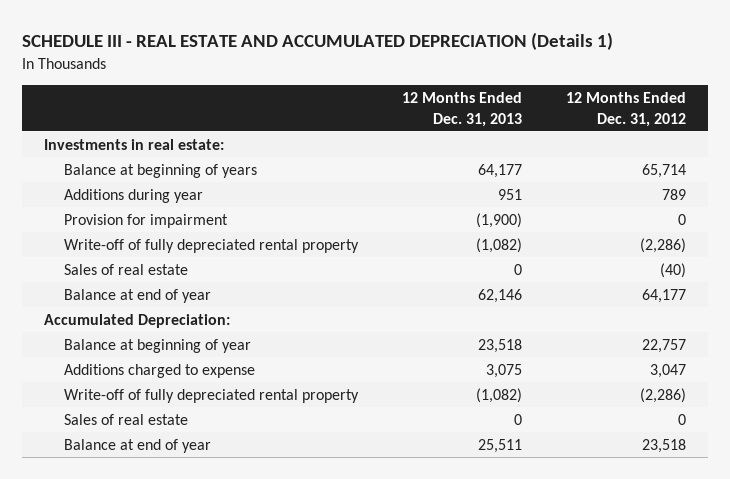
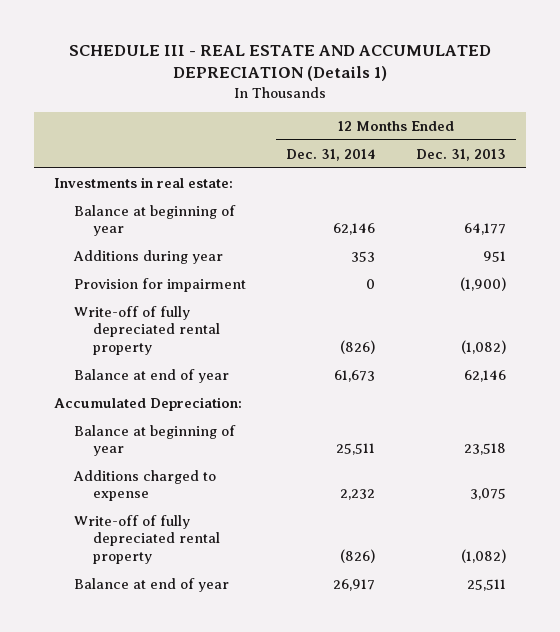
- | 12 Months Ended Dec. 31, 2013 | 12 Months Ended Dec. 31, 2012
+ | 12 Months Ended Dec. 31, 2014 | 12 Months Ended Dec. 31, 2013
- Balance at beginning of years | 64,177 | 65,714
+ Balance at beginning of year | 62,146 | 64,177
- Sales of real estate | 0 | (40)
- Sales of real estate | 0 | 0

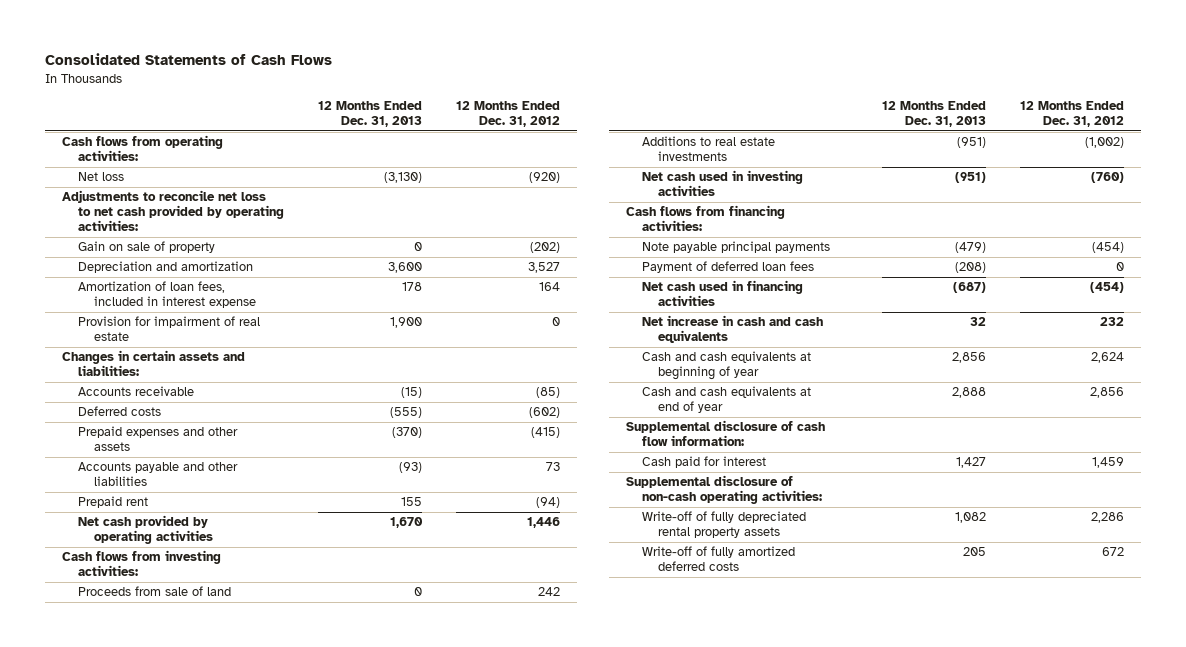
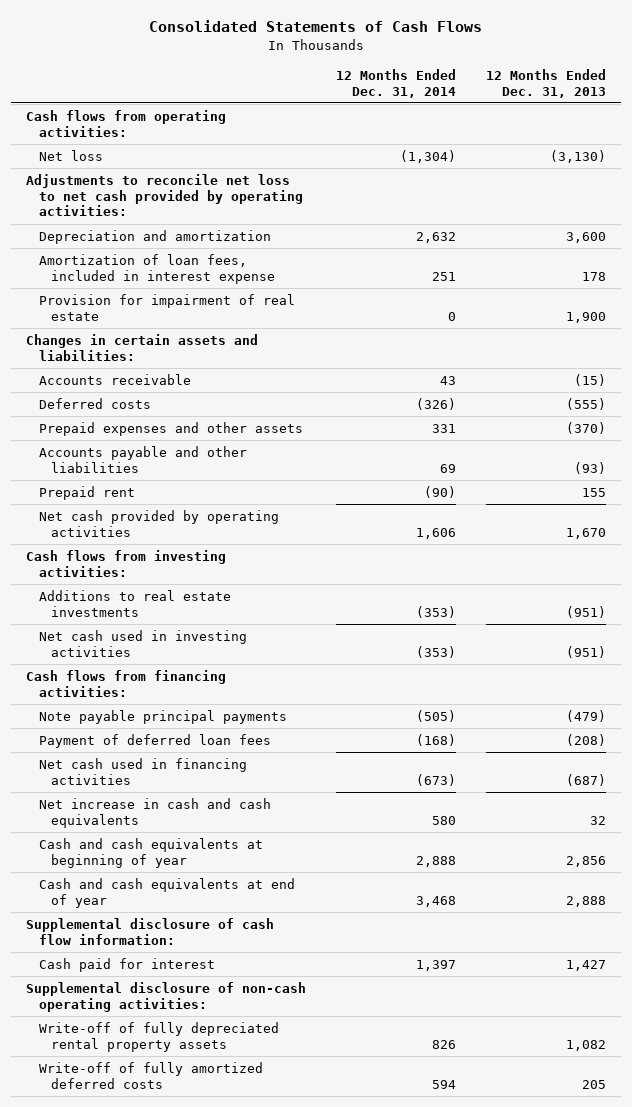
- | 12 Months Ended Dec. 31, 2013 | 12 Months Ended Dec. 31, 2012
+ | 12 Months Ended Dec. 31, 2014 | 12 Months Ended Dec. 31, 2013
- Gain on sale of property | 0 | (202)
- Proceeds from sale of land | 0 | 242

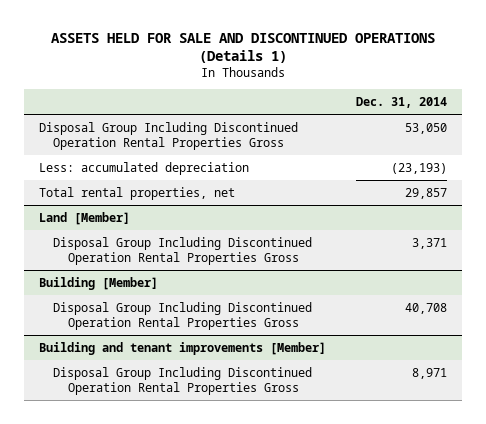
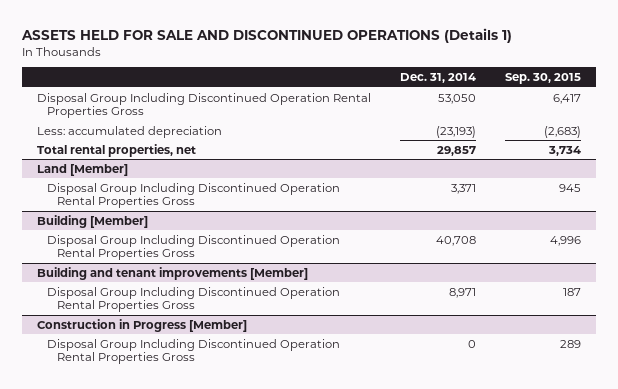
- | Dec. 31, 2014
+ | Dec. 31, 2014 | Sep. 30, 2015
+ Construction in Progress [Member]
+ Disposal Group Including Discontinued Operation Rental Properties Gross | 0 | 289

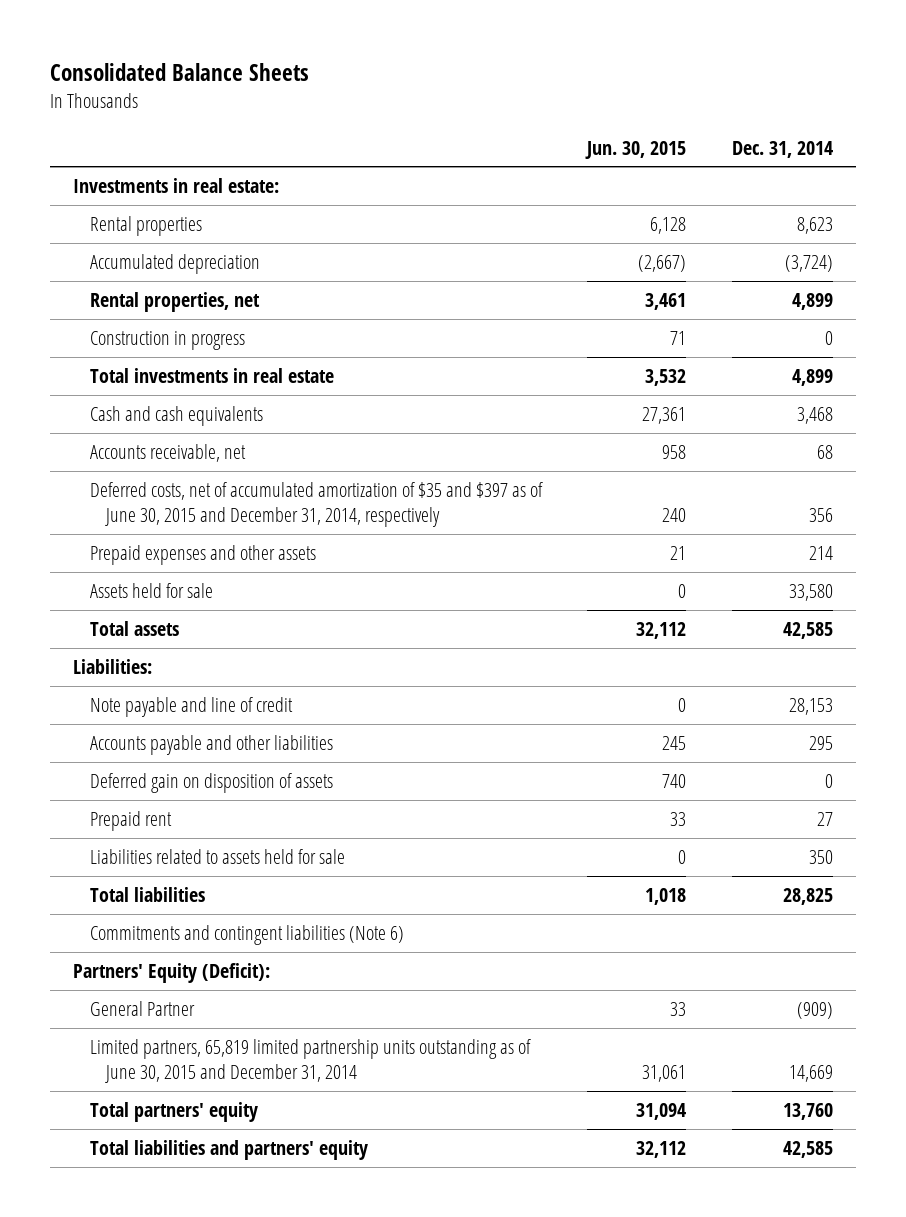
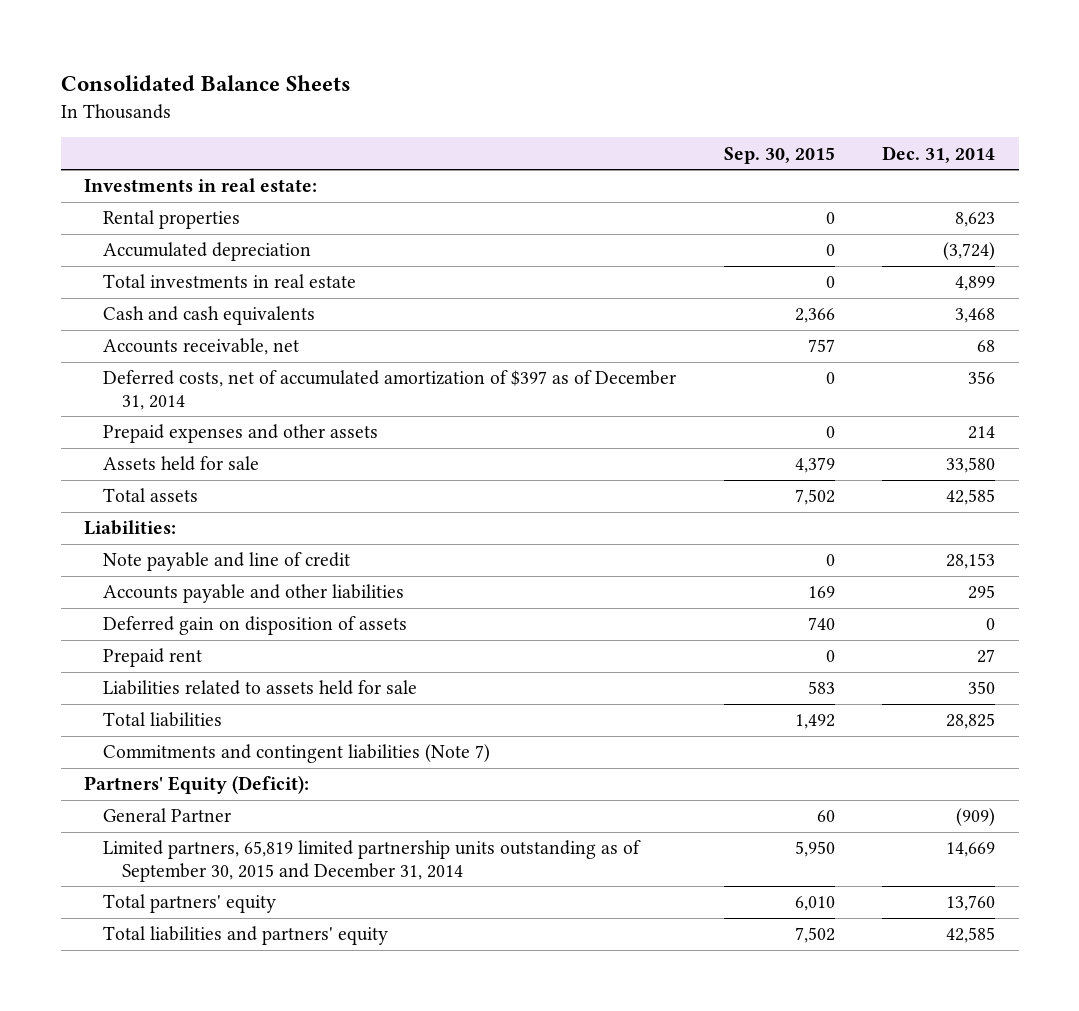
- | Jun. 30, 2015 | Dec. 31, 2014
+ | Sep. 30, 2015 | Dec. 31, 2014
- Rental properties, net | 3,461 | 4,899
- Construction in progress | 71 | 0
- Deferred costs, net of accumulated amortization of $35 and $397 as of June 30, 2015 and December 31, 2014, respectively | 240 | 356
+ Deferred costs, net of accumulated amortization of $397 as of December 31, 2014 | 0 | 356
- Commitments and contingent liabilities (Note 6)
+ Commitments and contingent liabilities (Note 7)
- Limited partners, 65,819 limited partnership units outstanding as of June 30, 2015 and December 31, 2014 | 31,061 | 14,669
+ Limited partners, 65,819 limited partnership units outstanding as of September 30, 2015 and December 31, 2014 | 5,950 | 14,669

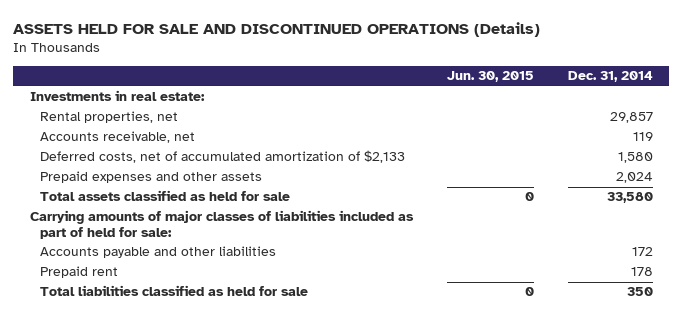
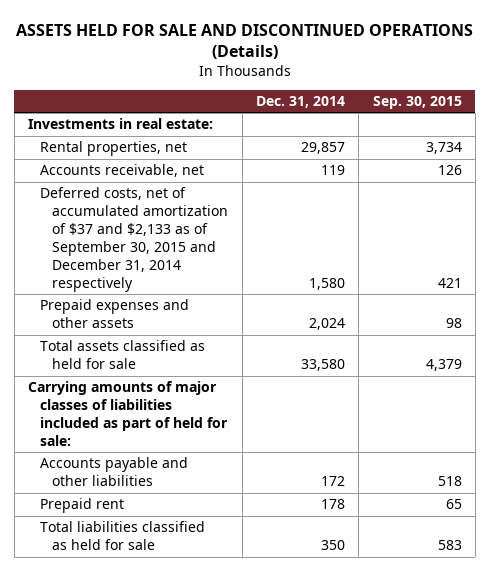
- | Jun. 30, 2015 | Dec. 31, 2014
+ | Dec. 31, 2014 | Sep. 30, 2015
- Deferred costs, net of accumulated amortization of $2,133 | | 1,580
+ Deferred costs, net of accumulated amortization of $37 and $2,133 as of September 30, 2015 and December 31, 2014 respectively | 1,580 | 421

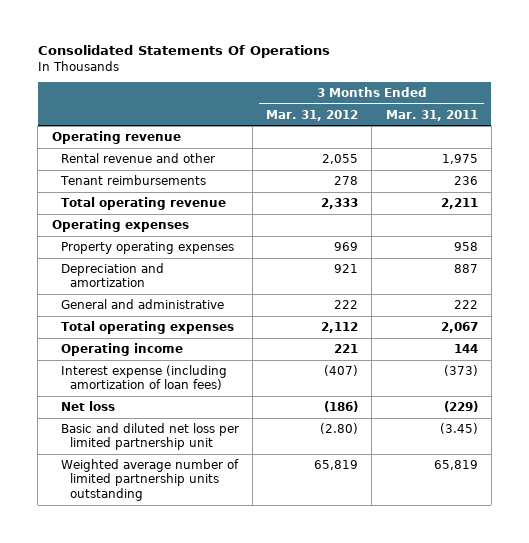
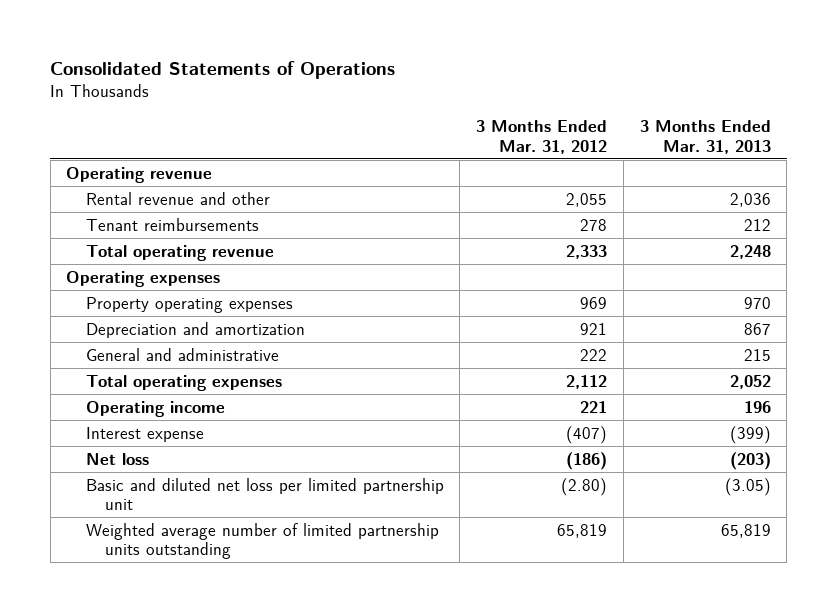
- Consolidated Statements Of Operations
+ Consolidated Statements of Operations
- | 3 Months Ended Mar. 31, 2012 | 3 Months Ended Mar. 31, 2011
+ | 3 Months Ended Mar. 31, 2012 | 3 Months Ended Mar. 31, 2013
- Interest expense (including amortization of loan fees) | (407) | (373)
+ Interest expense | (407) | (399)

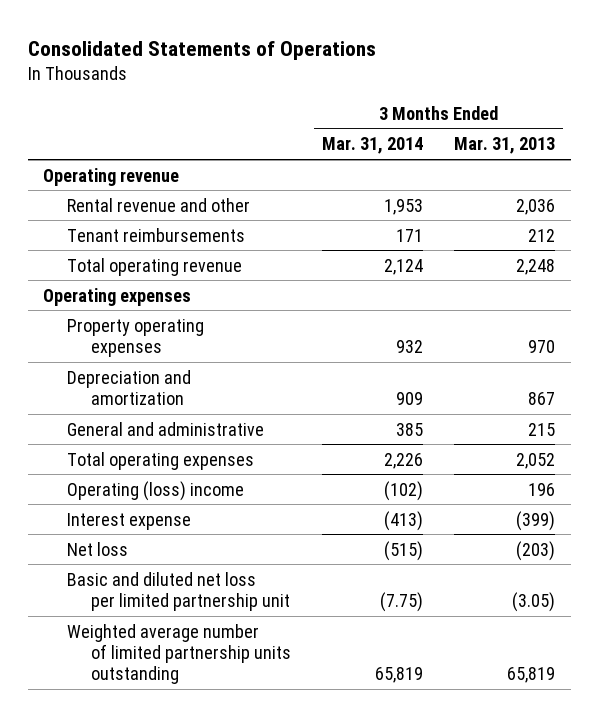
- | 3 Months Ended Mar. 31, 2012 | 3 Months Ended Mar. 31, 2013
+ | 3 Months Ended Mar. 31, 2014 | 3 Months Ended Mar. 31, 2013
- Operating income | 221 | 196
+ Operating (loss) income | (102) | 196

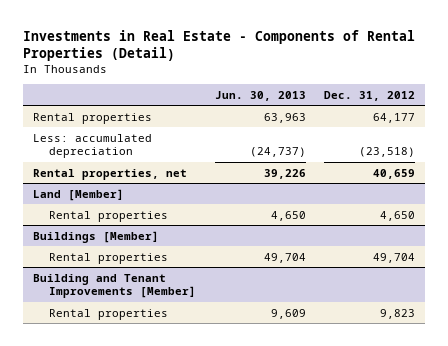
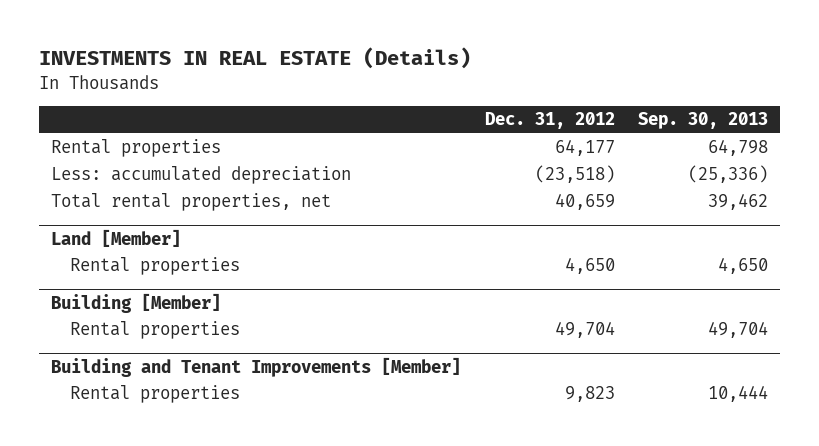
- Investments in Real Estate - Components of Rental Properties (Detail)
+ INVESTMENTS IN REAL ESTATE (Details)
- | Jun. 30, 2013 | Dec. 31, 2012
+ | Dec. 31, 2012 | Sep. 30, 2013
- Rental properties, net | 39,226 | 40,659
+ Total rental properties, net | 40,659 | 39,462
- Buildings [Member]
+ Building [Member]

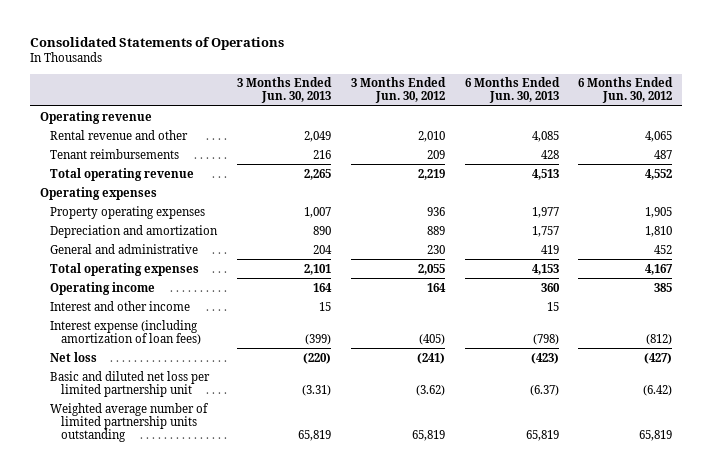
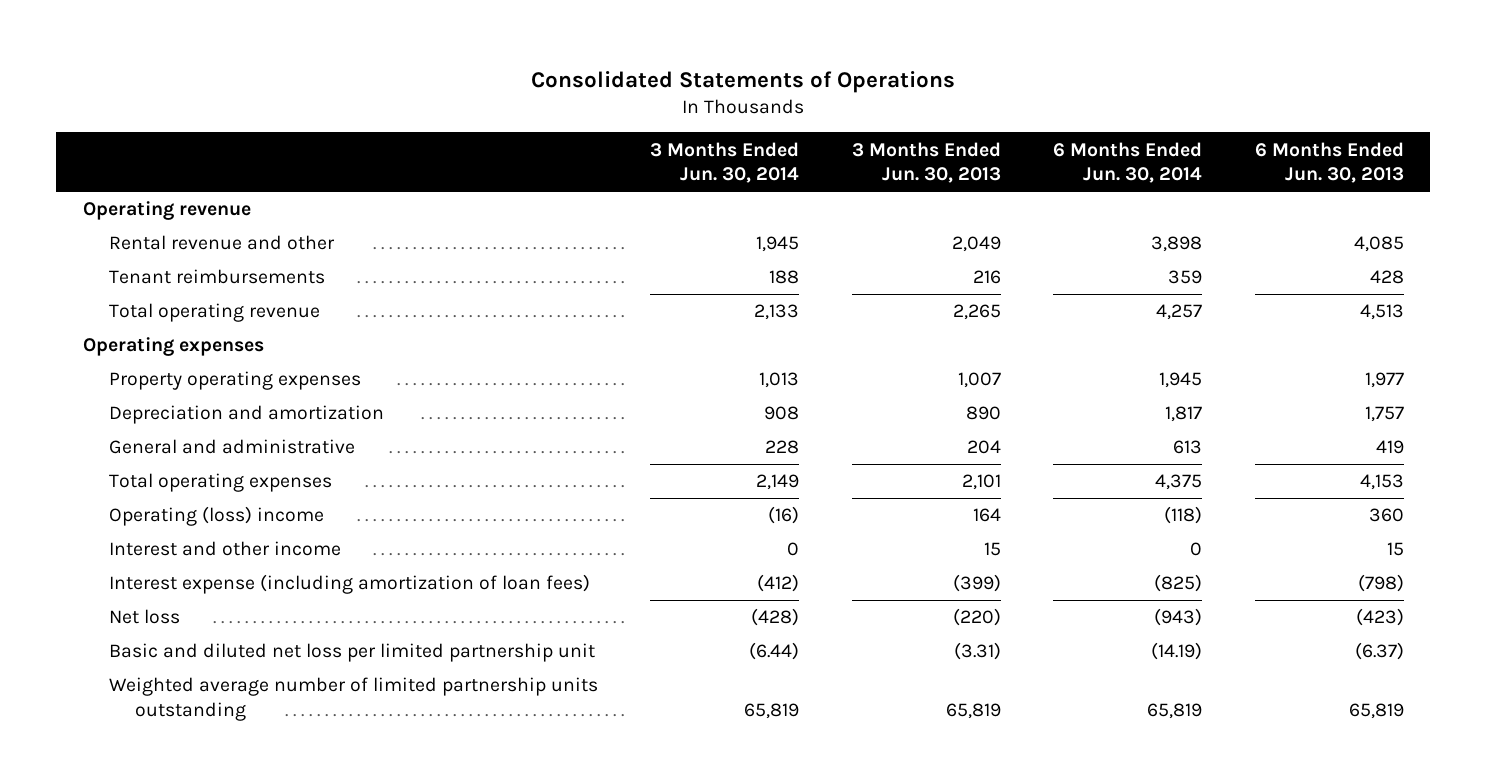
- | 3 Months Ended Jun. 30, 2013 | 3 Months Ended Jun. 30, 2012 | 6 Months Ended Jun. 30, 2013 | 6 Months Ended Jun. 30, 2012
+ | 3 Months Ended Jun. 30, 2014 | 3 Months Ended Jun. 30, 2013 | 6 Months Ended Jun. 30, 2014 | 6 Months Ended Jun. 30, 2013
- Operating income | 164 | 164 | 360 | 385
+ Operating (loss) income | (16) | 164 | (118) | 360

